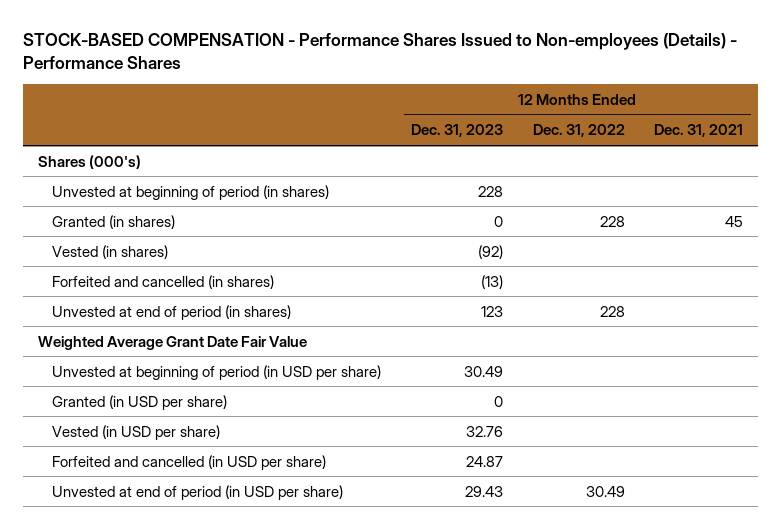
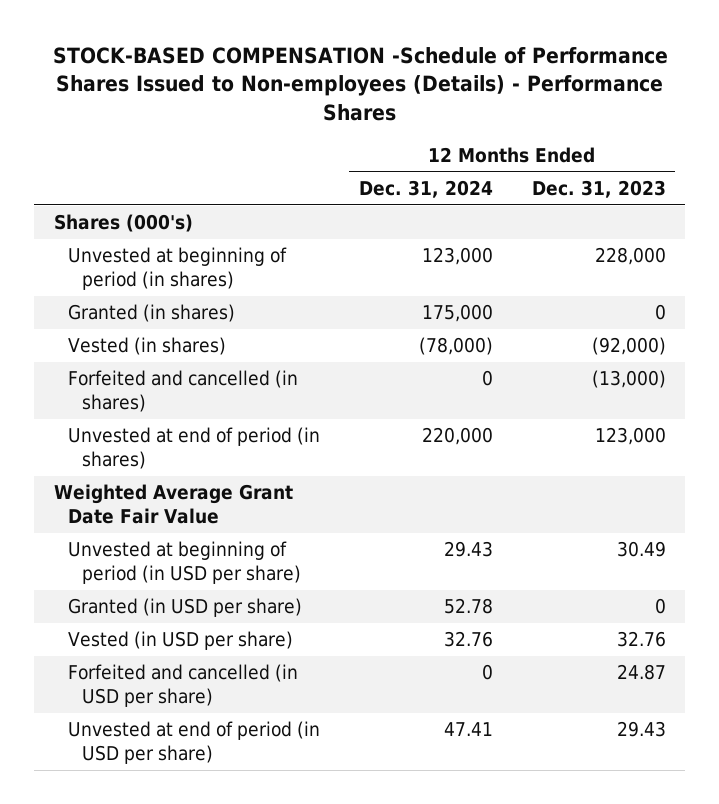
- STOCK-BASED COMPENSATION - Performance Shares Issued to Non-employees (Details) - Performance Shares
+ STOCK-BASED COMPENSATION -Schedule of Performance Shares Issued to Non-employees (Details) - Performance Shares
- | 12 Months Ended Dec. 31, 2023 | 12 Months Ended Dec. 31, 2022 | 12 Months Ended Dec. 31, 2021
+ | 12 Months Ended Dec. 31, 2024 | 12 Months Ended Dec. 31, 2023
- Unvested at beginning of period (in shares) | 228 | |
+ Unvested at beginning of period (in shares) | 123,000 | 228,000
- Vested (in shares) | (92) | |
- Forfeited and cancelled (in shares) | (13) | |
- Unvested at end of period (in shares) | 123 | 228 |
+ Vested (in shares) | (78,000) | (92,000)
+ Forfeited and cancelled (in shares) | 0 | (13,000)
+ Unvested at end of period (in shares) | 220,000 | 123,000

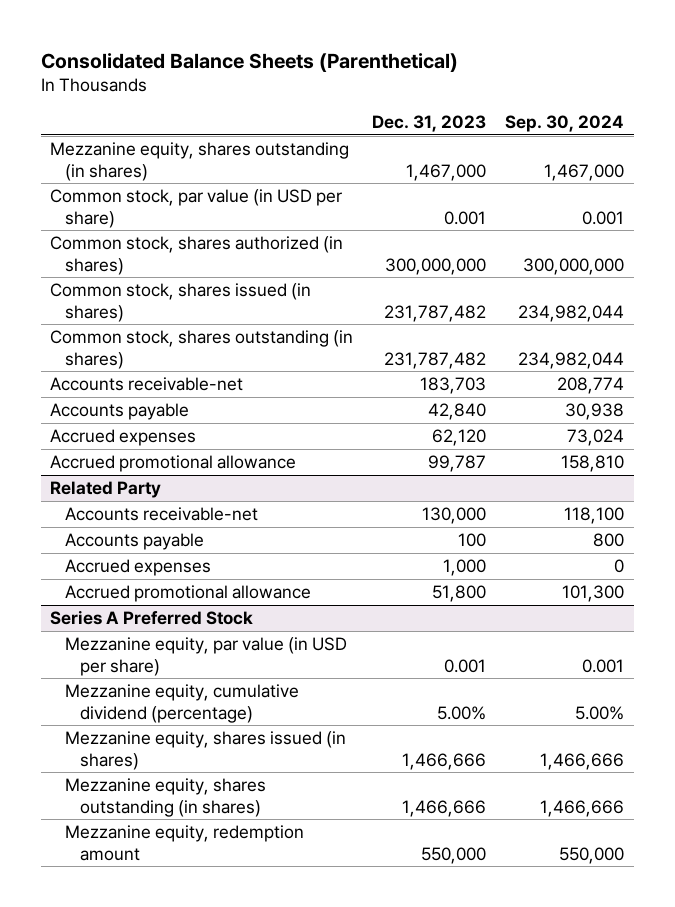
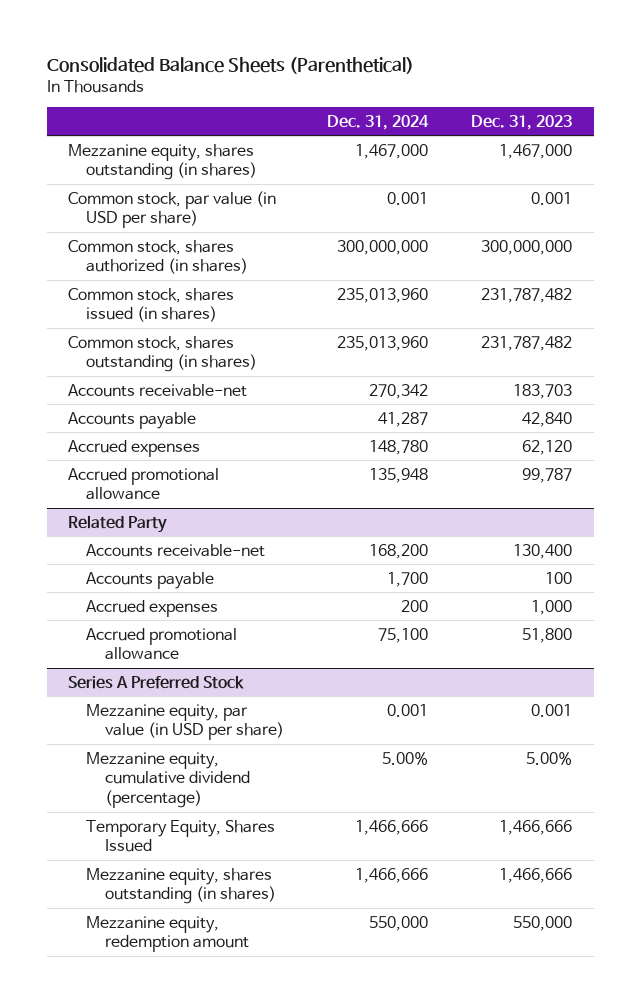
- | Dec. 31, 2023 | Sep. 30, 2024
+ | Dec. 31, 2024 | Dec. 31, 2023
@ Related Party
- Accounts receivable-net | 130,000 | 118,100
+ Accounts receivable-net | 168,200 | 130,400
@ Series A Preferred Stock
- Mezzanine equity, shares issued (in shares) | 1,466,666 | 1,466,666
+ Temporary Equity, Shares Issued | 1,466,666 | 1,466,666

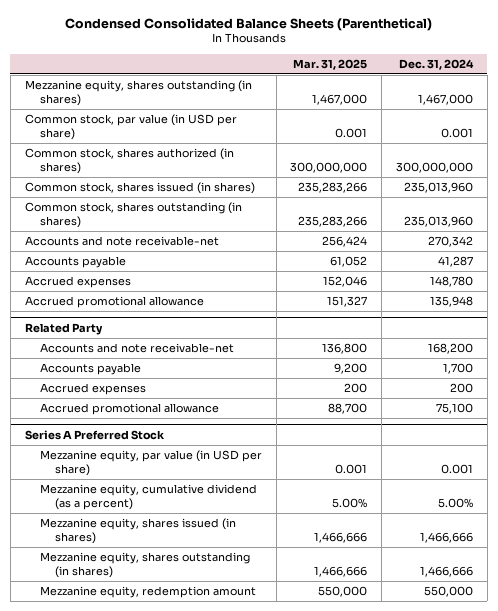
- Consolidated Balance Sheets (Parenthetical)
+ Condensed Consolidated Balance Sheets (Parenthetical)
- | Dec. 31, 2024 | Dec. 31, 2023
+ | Mar. 31, 2025 | Dec. 31, 2024
- Accounts receivable-net | 270,342 | 183,703
+ Accounts and note receivable-net | 256,424 | 270,342
@ Related Party
- Accounts receivable-net | 168,200 | 130,400
+ Accounts and note receivable-net | 136,800 | 168,200
@ Series A Preferred Stock
- Mezzanine equity, cumulative dividend (percentage) | 5.00% | 5.00%
- Temporary Equity, Shares Issued | 1,466,666 | 1,466,666
+ Mezzanine equity, cumulative dividend (as a percent) | 5.00% | 5.00%
+ Mezzanine equity, shares issued (in shares) | 1,466,666 | 1,466,666

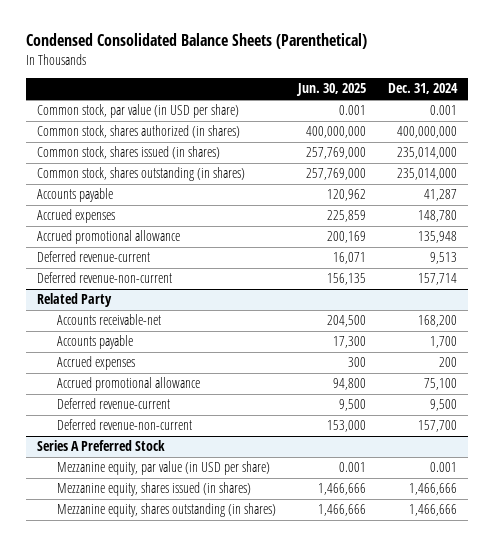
- | Mar. 31, 2025 | Dec. 31, 2024
+ | Jun. 30, 2025 | Dec. 31, 2024
- Mezzanine equity, shares outstanding (in shares) | 1,467,000 | 1,467,000
- Common stock, shares authorized (in shares) | 300,000,000 | 300,000,000
- Common stock, shares issued (in shares) | 235,283,266 | 235,013,960
- Common stock, shares outstanding (in shares) | 235,283,266 | 235,013,960
- Accounts and note receivable-net | 256,424 | 270,342
+ Common stock, shares authorized (in shares) | 400,000,000 | 400,000,000
+ Common stock, shares issued (in shares) | 257,769,000 | 235,014,000
+ Common stock, shares outstanding (in shares) | 257,769,000 | 235,014,000
+ Deferred revenue-current | 16,071 | 9,513
+ Deferred revenue-non-current | 156,135 | 157,714
@ Related Party
- Accounts and note receivable-net | 136,800 | 168,200
+ Accounts receivable-net | 204,500 | 168,200
+ Deferred revenue-current | 9,500 | 9,500
+ Deferred revenue-non-current | 153,000 | 157,700
@ Series A Preferred Stock
- Mezzanine equity, cumulative dividend (as a percent) | 5.00% | 5.00%
- Mezzanine equity, redemption amount | 550,000 | 550,000

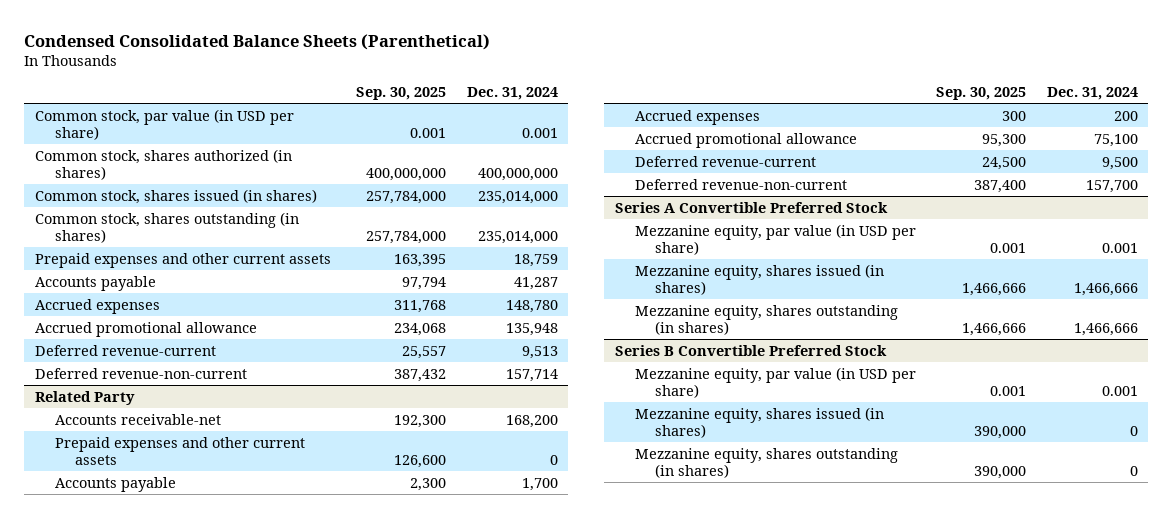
- | Jun. 30, 2025 | Dec. 31, 2024
+ | Sep. 30, 2025 | Dec. 31, 2024
+ Prepaid expenses and other current assets | 163,395 | 18,759
@ Related Party
+ Prepaid expenses and other current assets | 126,600 | 0
- Series A Preferred Stock
+ Series A Convertible Preferred Stock
+ Series B Convertible Preferred Stock
+ Mezzanine equity, par value (in USD per share) | 0.001 | 0.001
+ Mezzanine equity, shares issued (in shares) | 390,000 | 0
+ Mezzanine equity, shares outstanding (in shares) | 390,000 | 0

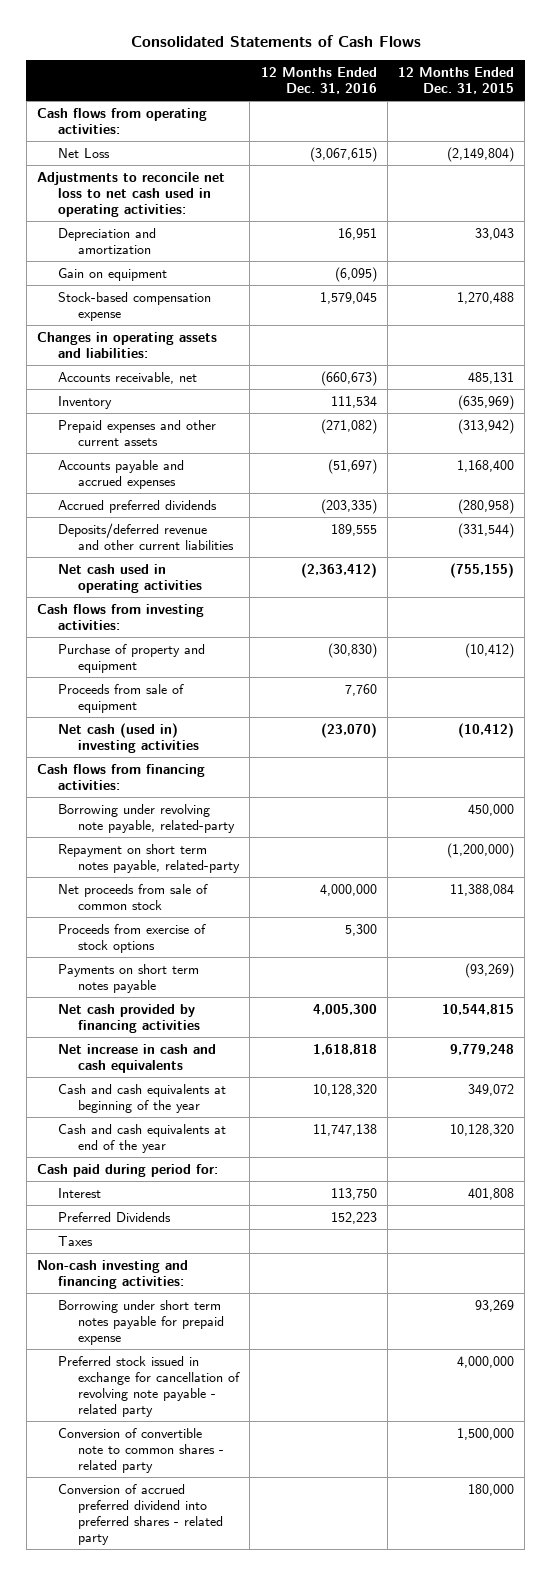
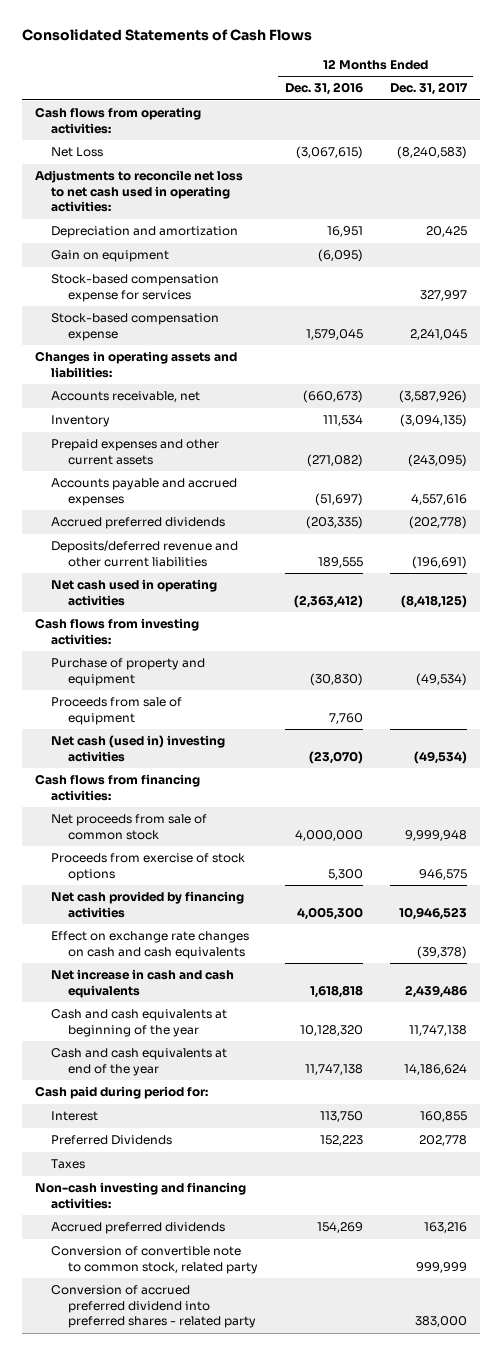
- | 12 Months Ended Dec. 31, 2016 | 12 Months Ended Dec. 31, 2015
+ | 12 Months Ended Dec. 31, 2016 | 12 Months Ended Dec. 31, 2017
+ Stock-based compensation expense for services | | 327,997
- Borrowing under revolving note payable, related-party | | 450,000
- Repayment on short term notes payable, related-party | | (1,200,000)
- Payments on short term notes payable | | (93,269)
+ Effect on exchange rate changes on cash and cash equivalents | | (39,378)
- Borrowing under short term notes payable for prepaid expense | | 93,269
- Preferred stock issued in exchange for cancellation of revolving note payable - related party | | 4,000,000
- Conversion of convertible note to common shares - related party | | 1,500,000
+ Accrued preferred dividends | 154,269 | 163,216
+ Conversion of convertible note to common stock, related party | | 999,999

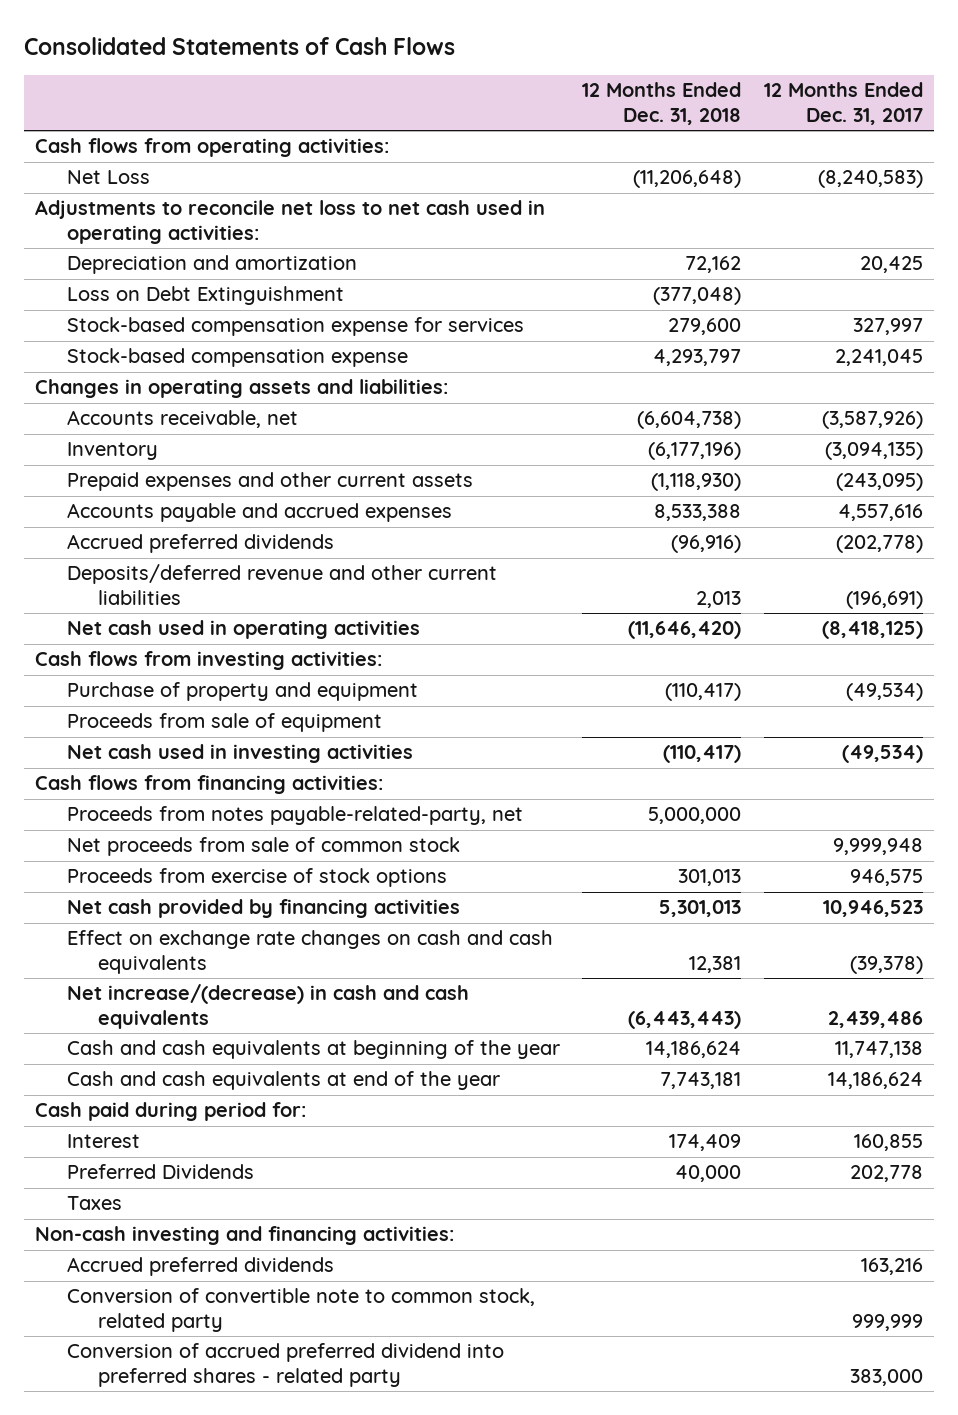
- | 12 Months Ended Dec. 31, 2016 | 12 Months Ended Dec. 31, 2017
+ | 12 Months Ended Dec. 31, 2018 | 12 Months Ended Dec. 31, 2017
- Gain on equipment | (6,095) |
+ Loss on Debt Extinguishment | (377,048) |
- Net cash (used in) investing activities | (23,070) | (49,534)
+ Net cash used in investing activities | (110,417) | (49,534)
+ Proceeds from notes payable-related-party, net | 5,000,000 |
- Net increase in cash and cash equivalents | 1,618,818 | 2,439,486
+ Net increase/(decrease) in cash and cash equivalents | (6,443,443) | 2,439,486

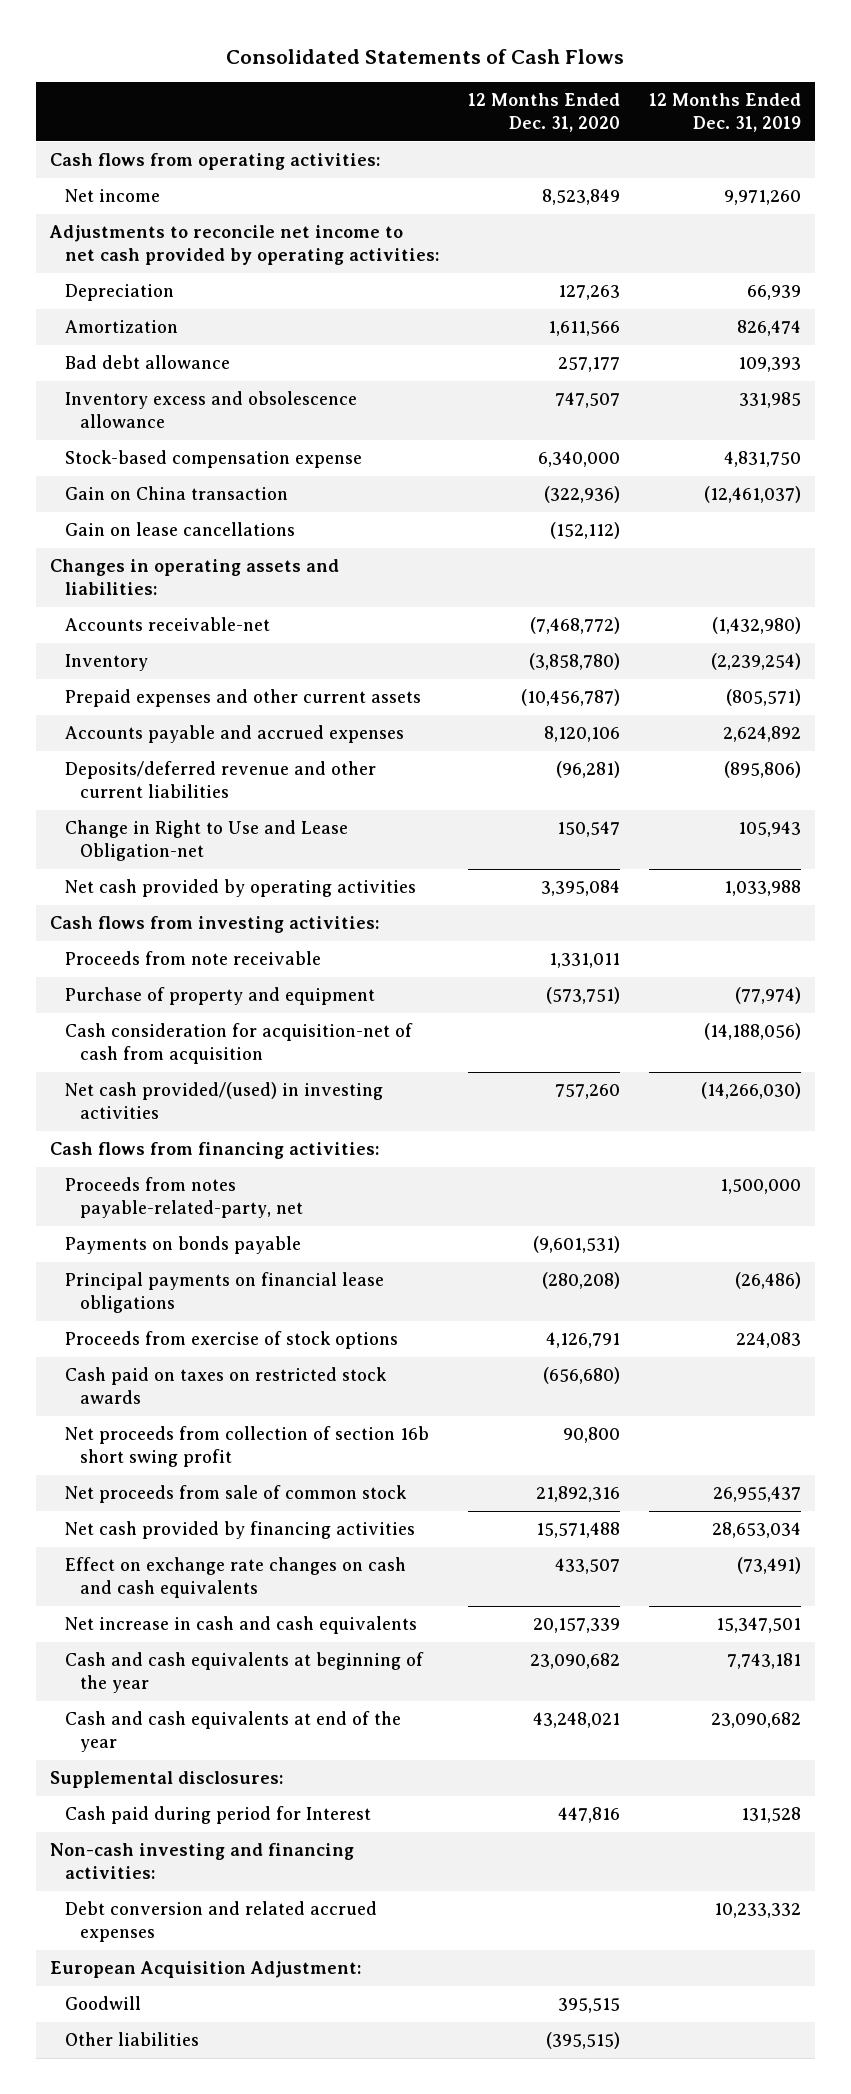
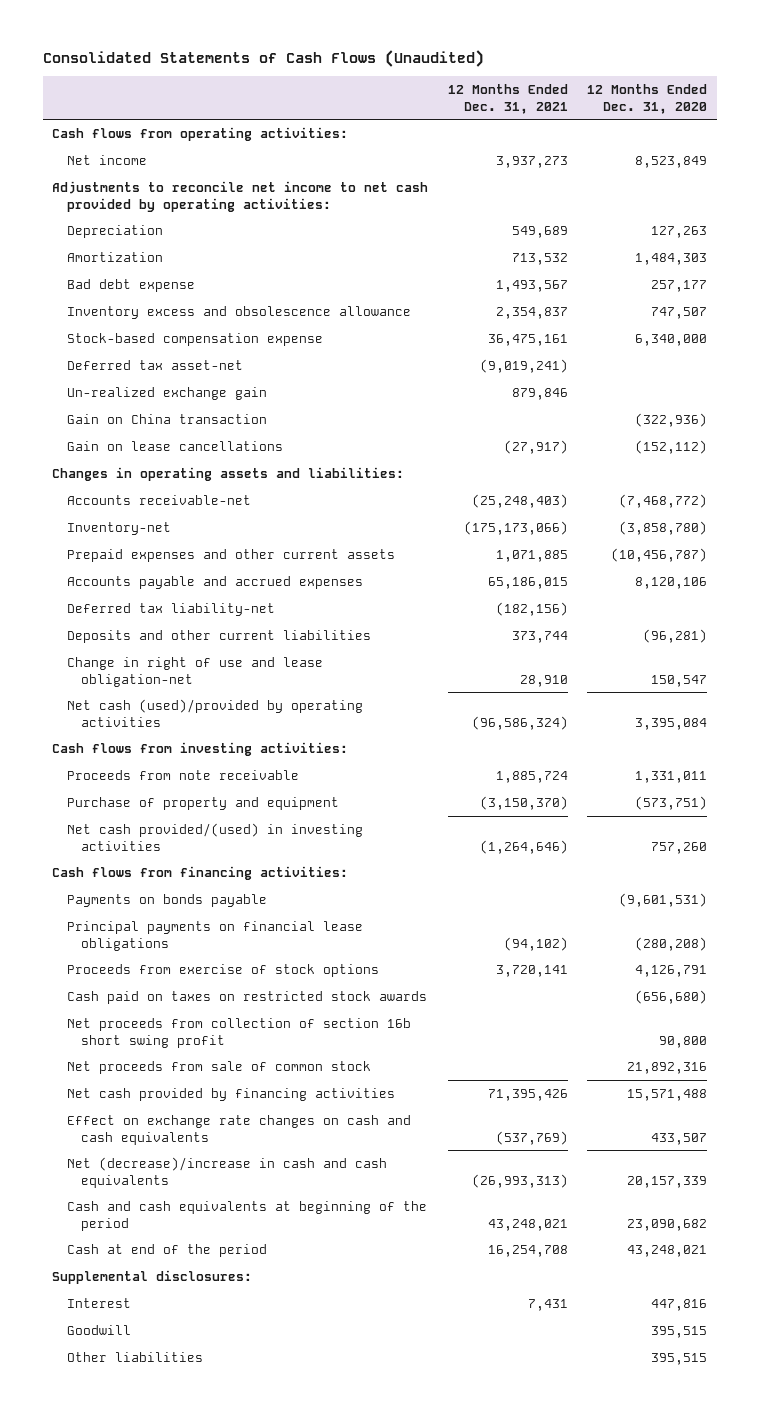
- Consolidated Statements of Cash Flows
+ Consolidated Statements of Cash Flows (Unaudited)
- | 12 Months Ended Dec. 31, 2020 | 12 Months Ended Dec. 31, 2019
+ | 12 Months Ended Dec. 31, 2021 | 12 Months Ended Dec. 31, 2020
- Amortization | 1,611,566 | 826,474
- Bad debt allowance | 257,177 | 109,393
+ Amortization | 713,532 | 1,484,303
+ Bad debt expense | 1,493,567 | 257,177
+ Deferred tax asset-net | (9,019,241) |
+ Un-realized exchange gain | 879,846 |
- Inventory | (3,858,780) | (2,239,254)
+ Inventory-net | (175,173,066) | (3,858,780)
- Deposits/deferred revenue and other current liabilities | (96,281) | (895,806)
- Change in Right to Use and Lease Obligation-net | 150,547 | 105,943
- Net cash provided by operating activities | 3,395,084 | 1,033,988
+ Deferred tax liability-net | (182,156) |
+ Deposits and other current liabilities | 373,744 | (96,281)
+ Change in right of use and lease obligation-net | 28,910 | 150,547
+ Net cash (used)/provided by operating activities | (96,586,324) | 3,395,084
- Cash consideration for acquisition-net of cash from acquisition | | (14,188,056)
- Proceeds from notes payable-related-party, net | | 1,500,000
- Net increase in cash and cash equivalents | 20,157,339 | 15,347,501
- Cash and cash equivalents at beginning of the year | 23,090,682 | 7,743,181
- Cash and cash equivalents at end of the year | 43,248,021 | 23,090,682
+ Net (decrease)/increase in cash and cash equivalents | (26,993,313) | 20,157,339
+ Cash and cash equivalents at beginning of the period | 43,248,021 | 23,090,682
+ Cash at end of the period | 16,254,708 | 43,248,021
- Cash paid during period for Interest | 447,816 | 131,528
- Non-cash investing and financing activities:
- Debt conversion and related accrued expenses | | 10,233,332
- European Acquisition Adjustment:
+ Interest | 7,431 | 447,816
- Other liabilities | (395,515) |
+ Other liabilities | | 395,515

